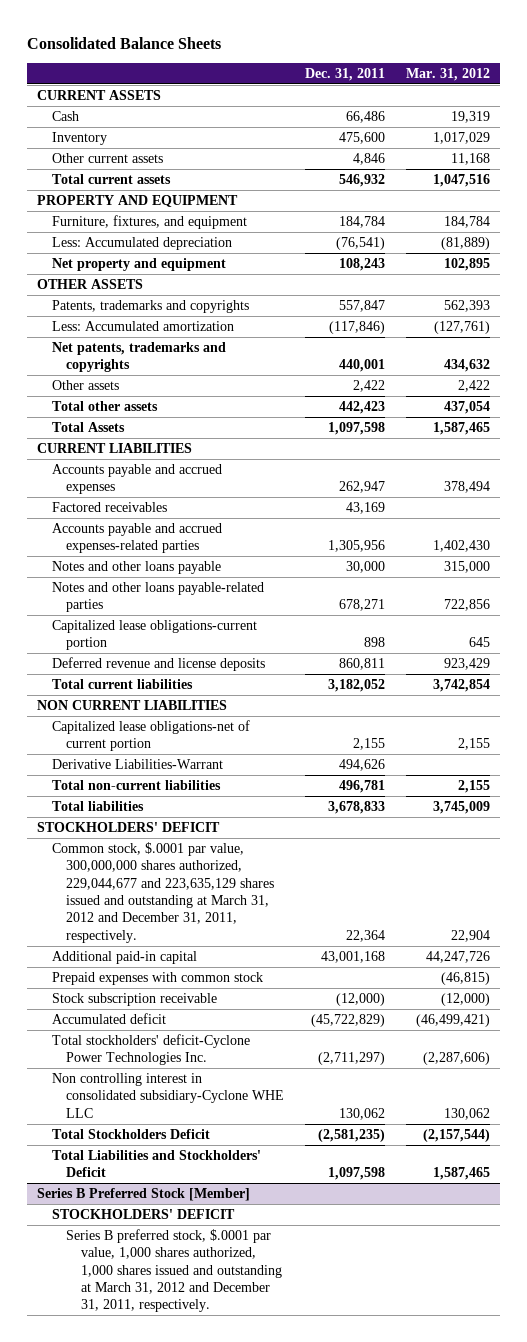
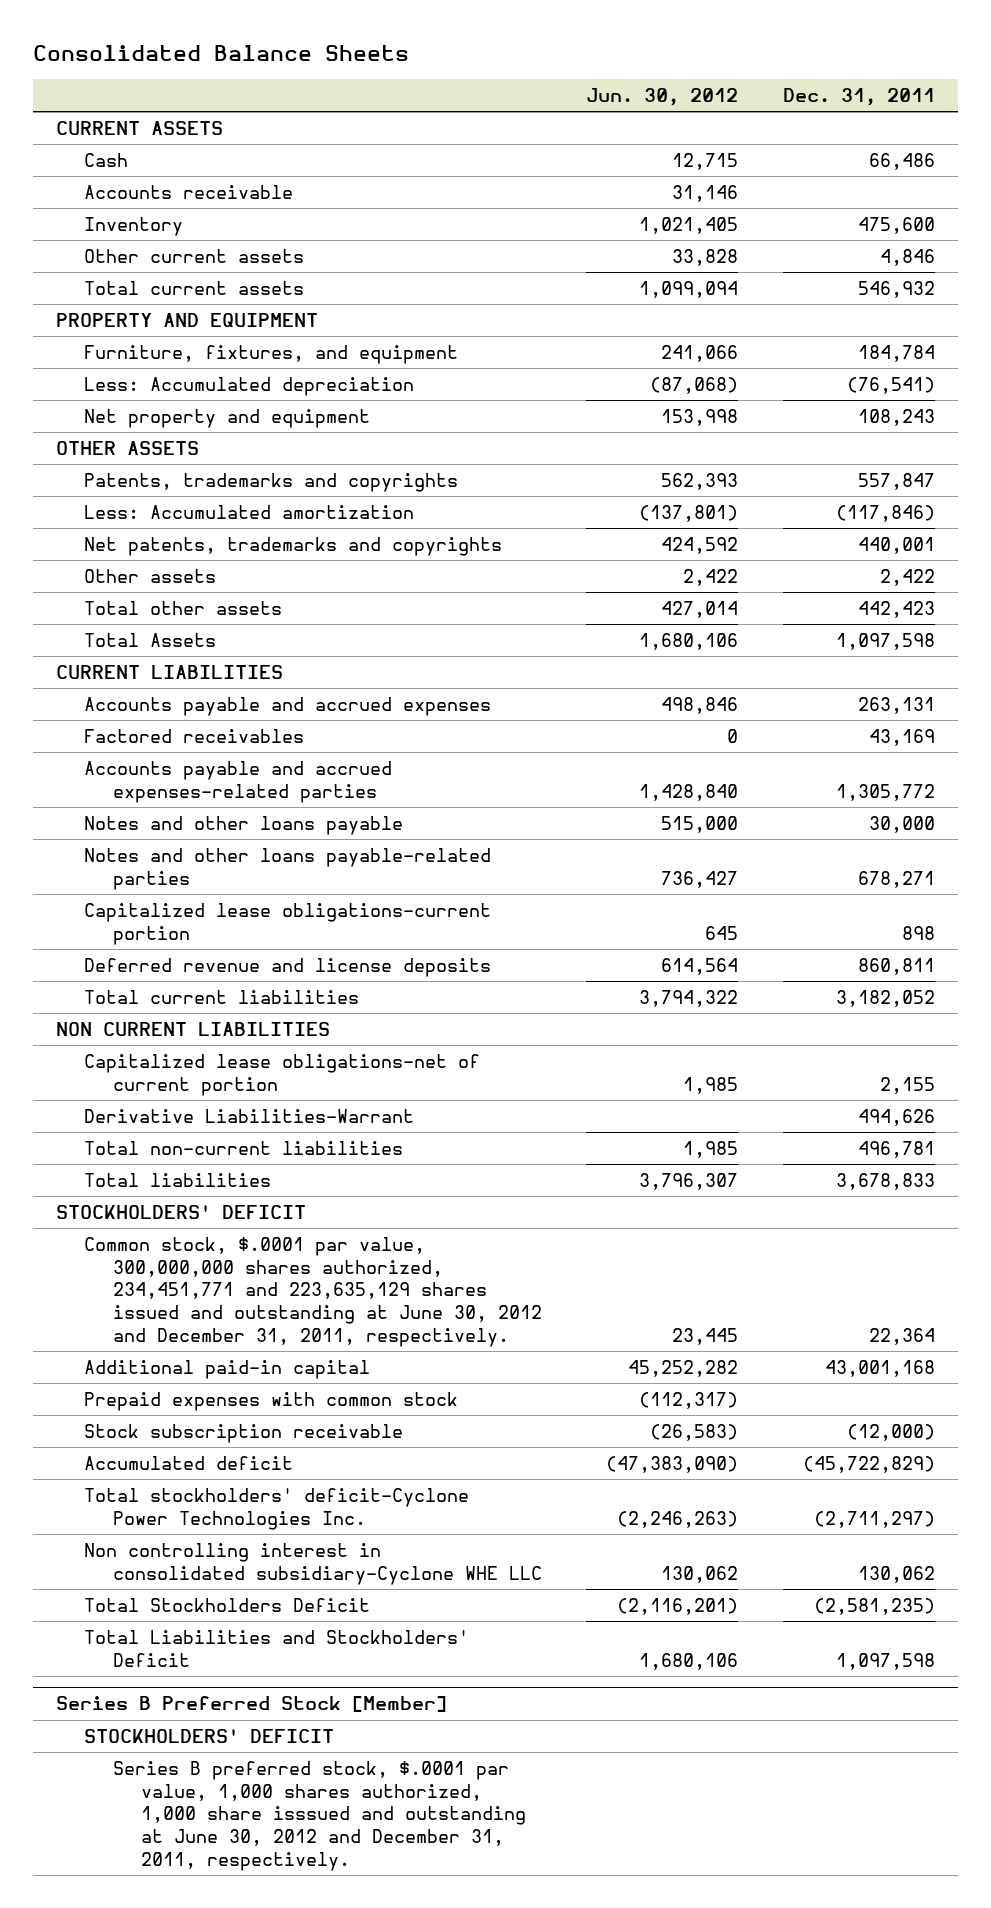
- | Dec. 31, 2011 | Mar. 31, 2012
+ | Jun. 30, 2012 | Dec. 31, 2011
+ Accounts receivable | 31,146 |
- Accounts payable and accrued expenses | 262,947 | 378,494
+ Accounts payable and accrued expenses | 498,846 | 263,131
- Accounts payable and accrued expenses-related parties | 1,305,956 | 1,402,430
+ Accounts payable and accrued expenses-related parties | 1,428,840 | 1,305,772
- Common stock, $.0001 par value, 300,000,000 shares authorized, 229,044,677 and 223,635,129 shares issued and outstanding at March 31, 2012 and December 31, 2011, respectively. | 22,364 | 22,904
+ Common stock, $.0001 par value, 300,000,000 shares authorized, 234,451,771 and 223,635,129 shares issued and outstanding at June 30, 2012 and December 31, 2011, respectively. | 23,445 | 22,364
@ Series B Preferred Stock [Member]
- Series B preferred stock, $.0001 par value, 1,000 shares authorized, 1,000 shares issued and outstanding at March 31, 2012 and December 31, 2011, respectively.
+ Series B preferred stock, $.0001 par value, 1,000 shares authorized, 1,000 share isssued and outstanding at June 30, 2012 and December 31, 2011, respectively.

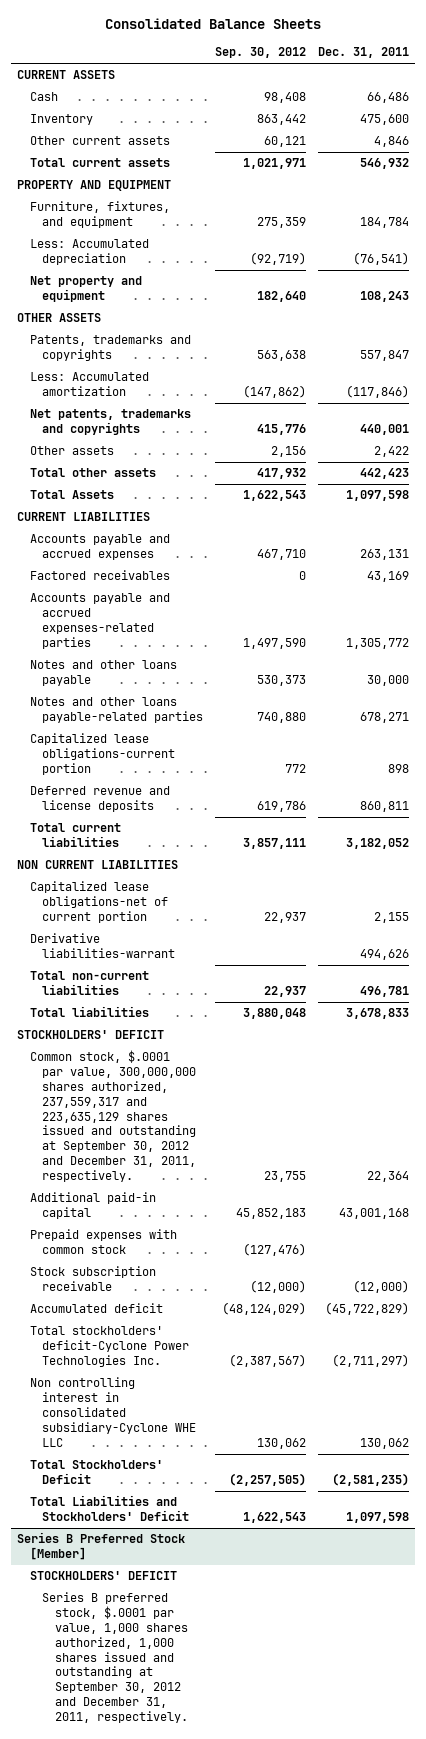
- | Jun. 30, 2012 | Dec. 31, 2011
+ | Sep. 30, 2012 | Dec. 31, 2011
- Accounts receivable | 31,146 |
- Derivative Liabilities-Warrant | | 494,626
+ Derivative liabilities-warrant | | 494,626
- Common stock, $.0001 par value, 300,000,000 shares authorized, 234,451,771 and 223,635,129 shares issued and outstanding at June 30, 2012 and December 31, 2011, respectively. | 23,445 | 22,364
+ Common stock, $.0001 par value, 300,000,000 shares authorized, 237,559,317 and 223,635,129 shares issued and outstanding at September 30, 2012 and December 31, 2011, respectively. | 23,755 | 22,364
- Total Stockholders Deficit | (2,116,201) | (2,581,235)
+ Total Stockholders' Deficit | (2,257,505) | (2,581,235)
@ Series B Preferred Stock [Member]
- Series B preferred stock, $.0001 par value, 1,000 shares authorized, 1,000 share isssued and outstanding at June 30, 2012 and December 31, 2011, respectively.
+ Series B preferred stock, $.0001 par value, 1,000 shares authorized, 1,000 shares issued and outstanding at September 30, 2012 and December 31, 2011, respectively.

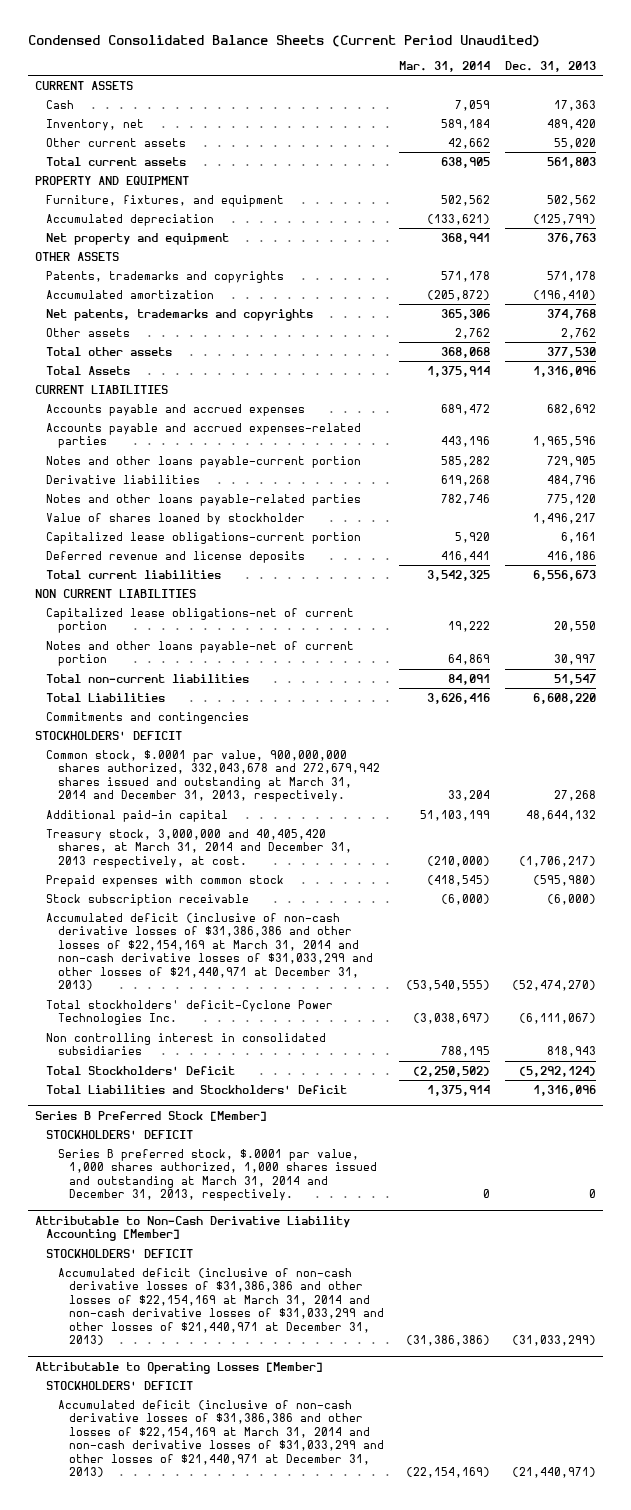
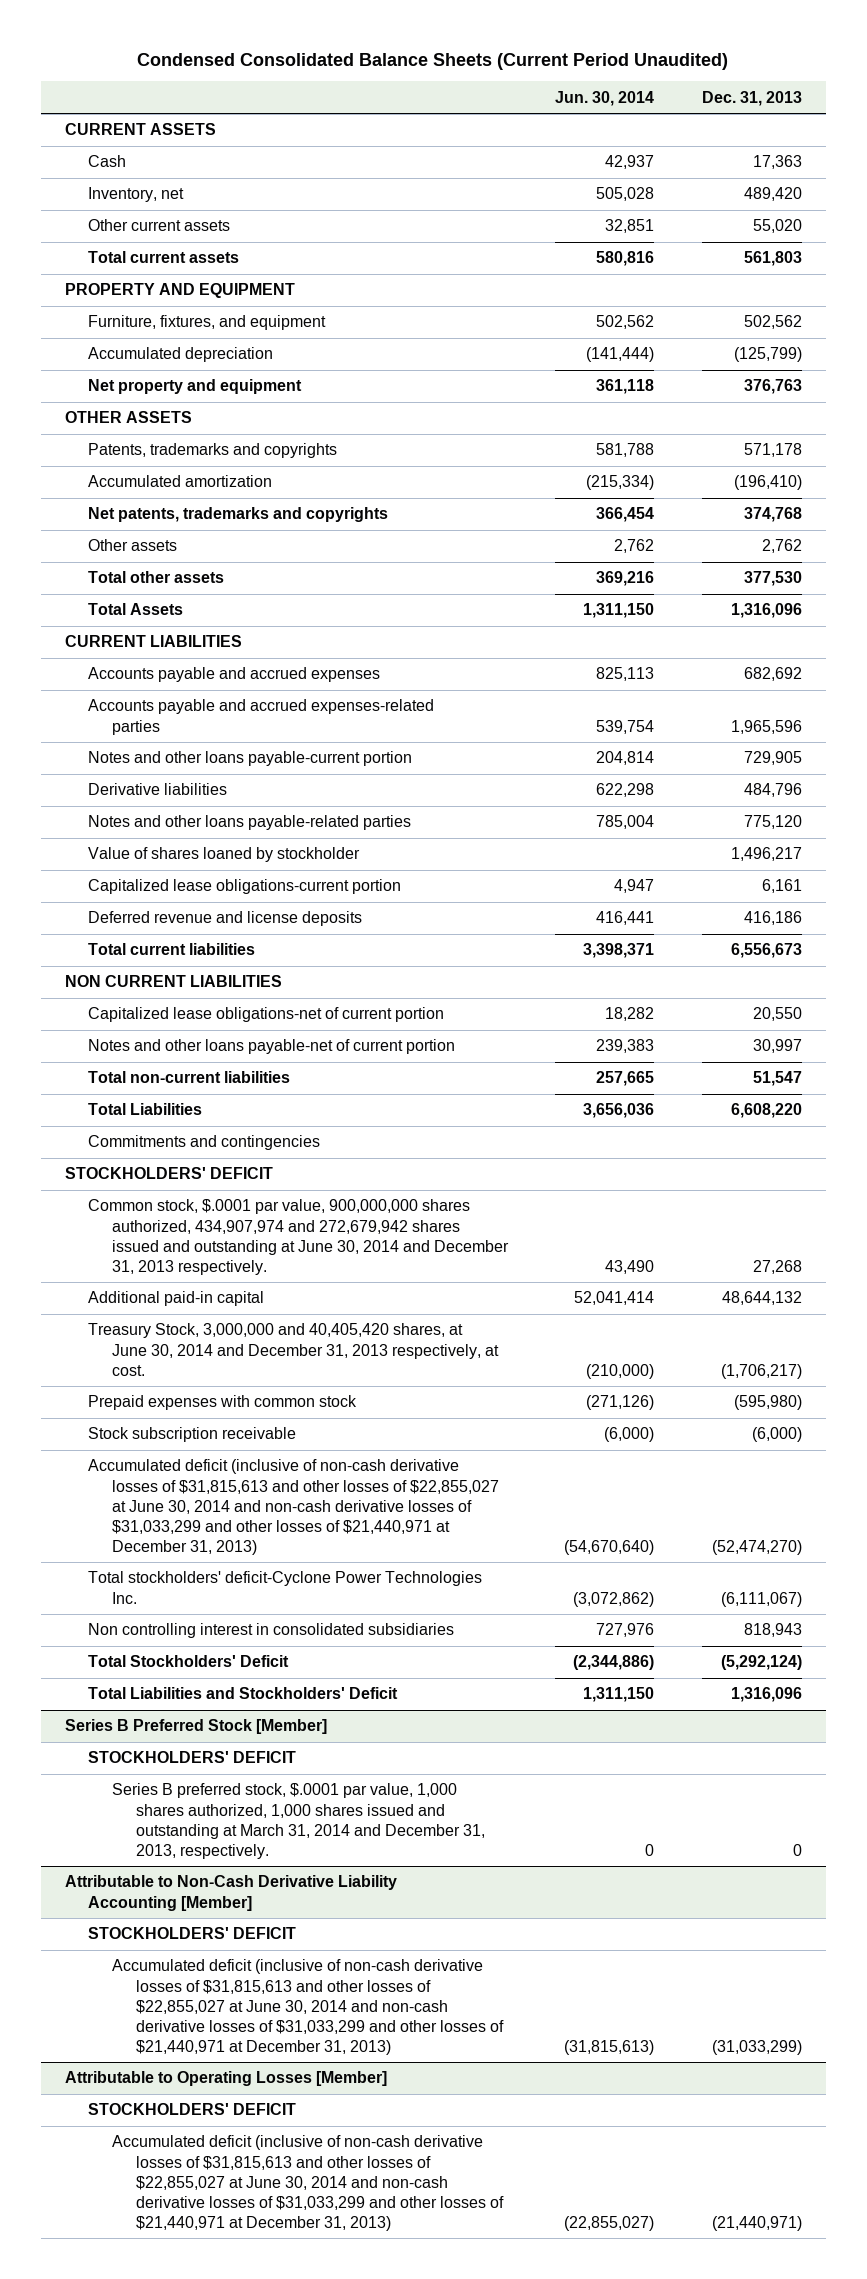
- | Mar. 31, 2014 | Dec. 31, 2013
+ | Jun. 30, 2014 | Dec. 31, 2013
- Common stock, $.0001 par value, 900,000,000 shares authorized, 332,043,678 and 272,679,942 shares issued and outstanding at March 31, 2014 and December 31, 2013, respectively. | 33,204 | 27,268
+ Common stock, $.0001 par value, 900,000,000 shares authorized, 434,907,974 and 272,679,942 shares issued and outstanding at June 30, 2014 and December 31, 2013 respectively. | 43,490 | 27,268
- Treasury stock, 3,000,000 and 40,405,420 shares, at March 31, 2014 and December 31, 2013 respectively, at cost. | (210,000) | (1,706,217)
+ Treasury Stock, 3,000,000 and 40,405,420 shares, at June 30, 2014 and December 31, 2013 respectively, at cost. | (210,000) | (1,706,217)
- Accumulated deficit (inclusive of non-cash derivative losses of $31,386,386 and other losses of $22,154,169 at March 31, 2014 and non-cash derivative losses of $31,033,299 and other losses of $21,440,971 at December 31, 2013) | (53,540,555) | (52,474,270)
+ Accumulated deficit (inclusive of non-cash derivative losses of $31,815,613 and other losses of $22,855,027 at June 30, 2014 and non-cash derivative losses of $31,033,299 and other losses of $21,440,971 at December 31, 2013) | (54,670,640) | (52,474,270)
@ Attributable to Non-Cash Derivative Liability Accounting [Member]
- Accumulated deficit (inclusive of non-cash derivative losses of $31,386,386 and other losses of $22,154,169 at March 31, 2014 and non-cash derivative losses of $31,033,299 and other losses of $21,440,971 at December 31, 2013) | (31,386,386) | (31,033,299)
+ Accumulated deficit (inclusive of non-cash derivative losses of $31,815,613 and other losses of $22,855,027 at June 30, 2014 and non-cash derivative losses of $31,033,299 and other losses of $21,440,971 at December 31, 2013) | (31,815,613) | (31,033,299)
@ Attributable to Operating Losses [Member]
- Accumulated deficit (inclusive of non-cash derivative losses of $31,386,386 and other losses of $22,154,169 at March 31, 2014 and non-cash derivative losses of $31,033,299 and other losses of $21,440,971 at December 31, 2013) | (22,154,169) | (21,440,971)
+ Accumulated deficit (inclusive of non-cash derivative losses of $31,815,613 and other losses of $22,855,027 at June 30, 2014 and non-cash derivative losses of $31,033,299 and other losses of $21,440,971 at December 31, 2013) | (22,855,027) | (21,440,971)

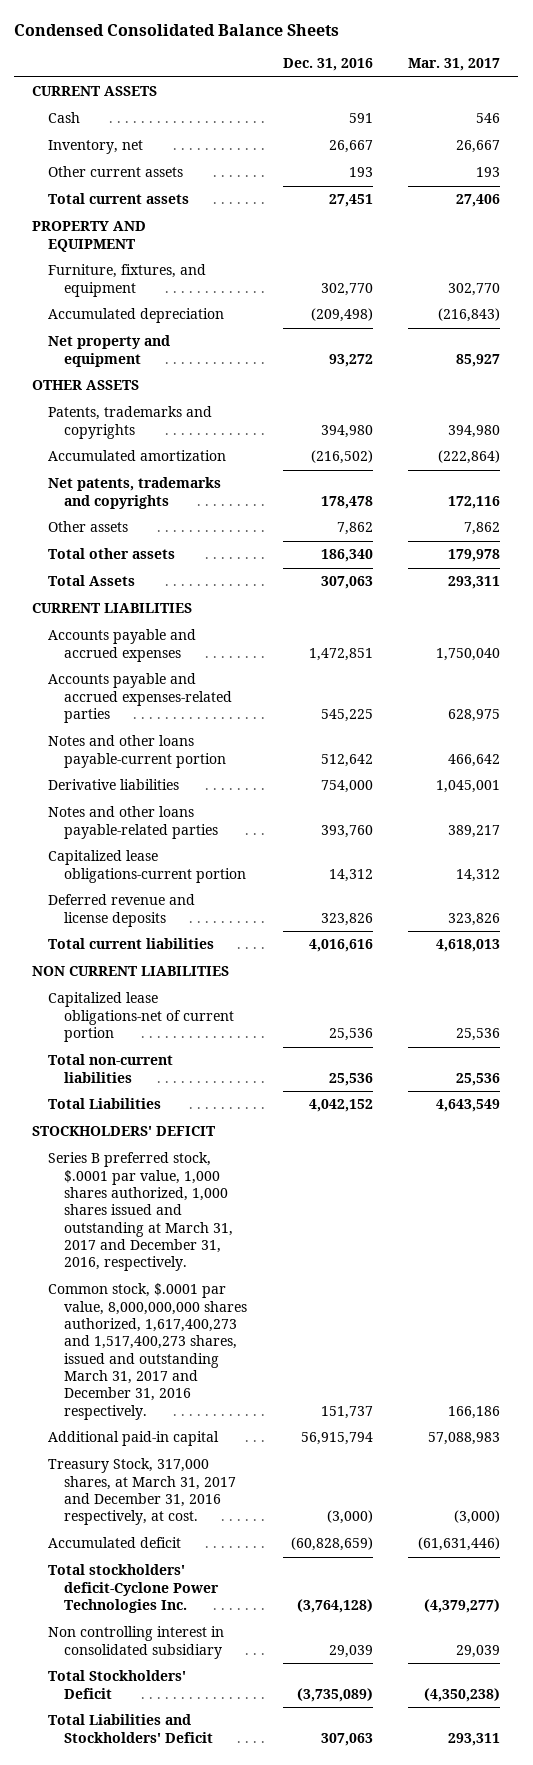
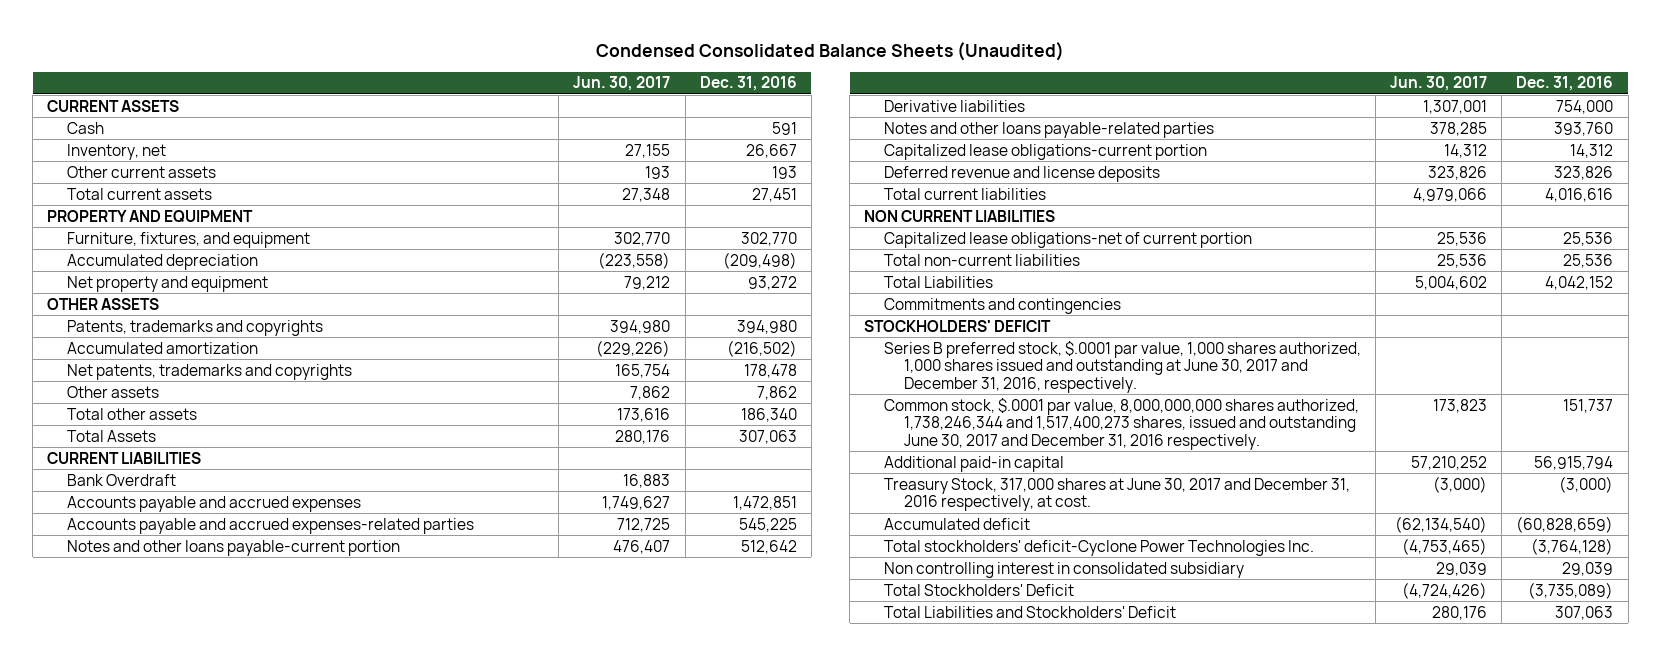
- Condensed Consolidated Balance Sheets
+ Condensed Consolidated Balance Sheets (Unaudited)
- | Dec. 31, 2016 | Mar. 31, 2017
+ | Jun. 30, 2017 | Dec. 31, 2016
+ Bank Overdraft | 16,883 |
+ Commitments and contingencies
- Series B preferred stock, $.0001 par value, 1,000 shares authorized, 1,000 shares issued and outstanding at March 31, 2017 and December 31, 2016, respectively.
- Common stock, $.0001 par value, 8,000,000,000 shares authorized, 1,617,400,273 and 1,517,400,273 shares, issued and outstanding March 31, 2017 and December 31, 2016 respectively. | 151,737 | 166,186
+ Series B preferred stock, $.0001 par value, 1,000 shares authorized, 1,000 shares issued and outstanding at June 30, 2017 and December 31, 2016, respectively.
+ Common stock, $.0001 par value, 8,000,000,000 shares authorized, 1,738,246,344 and 1,517,400,273 shares, issued and outstanding June 30, 2017 and December 31, 2016 respectively. | 173,823 | 151,737
- Treasury Stock, 317,000 shares, at March 31, 2017 and December 31, 2016 respectively, at cost. | (3,000) | (3,000)
+ Treasury Stock, 317,000 shares at June 30, 2017 and December 31, 2016 respectively, at cost. | (3,000) | (3,000)

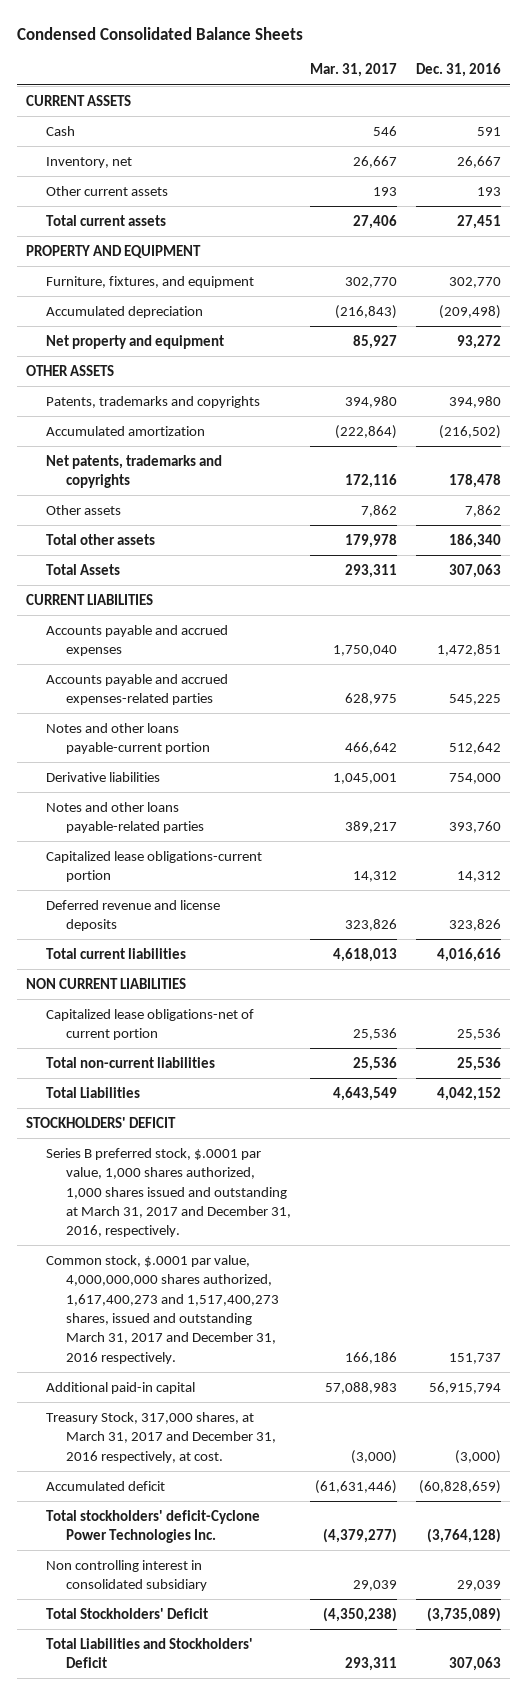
- Condensed Consolidated Balance Sheets (Unaudited)
+ Condensed Consolidated Balance Sheets
- | Jun. 30, 2017 | Dec. 31, 2016
+ | Mar. 31, 2017 | Dec. 31, 2016
- Bank Overdraft | 16,883 |
- Commitments and contingencies
- Series B preferred stock, $.0001 par value, 1,000 shares authorized, 1,000 shares issued and outstanding at June 30, 2017 and December 31, 2016, respectively.
- Common stock, $.0001 par value, 8,000,000,000 shares authorized, 1,738,246,344 and 1,517,400,273 shares, issued and outstanding June 30, 2017 and December 31, 2016 respectively. | 173,823 | 151,737
+ Series B preferred stock, $.0001 par value, 1,000 shares authorized, 1,000 shares issued and outstanding at March 31, 2017 and December 31, 2016, respectively.
+ Common stock, $.0001 par value, 4,000,000,000 shares authorized, 1,617,400,273 and 1,517,400,273 shares, issued and outstanding March 31, 2017 and December 31, 2016 respectively. | 166,186 | 151,737
- Treasury Stock, 317,000 shares at June 30, 2017 and December 31, 2016 respectively, at cost. | (3,000) | (3,000)
+ Treasury Stock, 317,000 shares, at March 31, 2017 and December 31, 2016 respectively, at cost. | (3,000) | (3,000)

